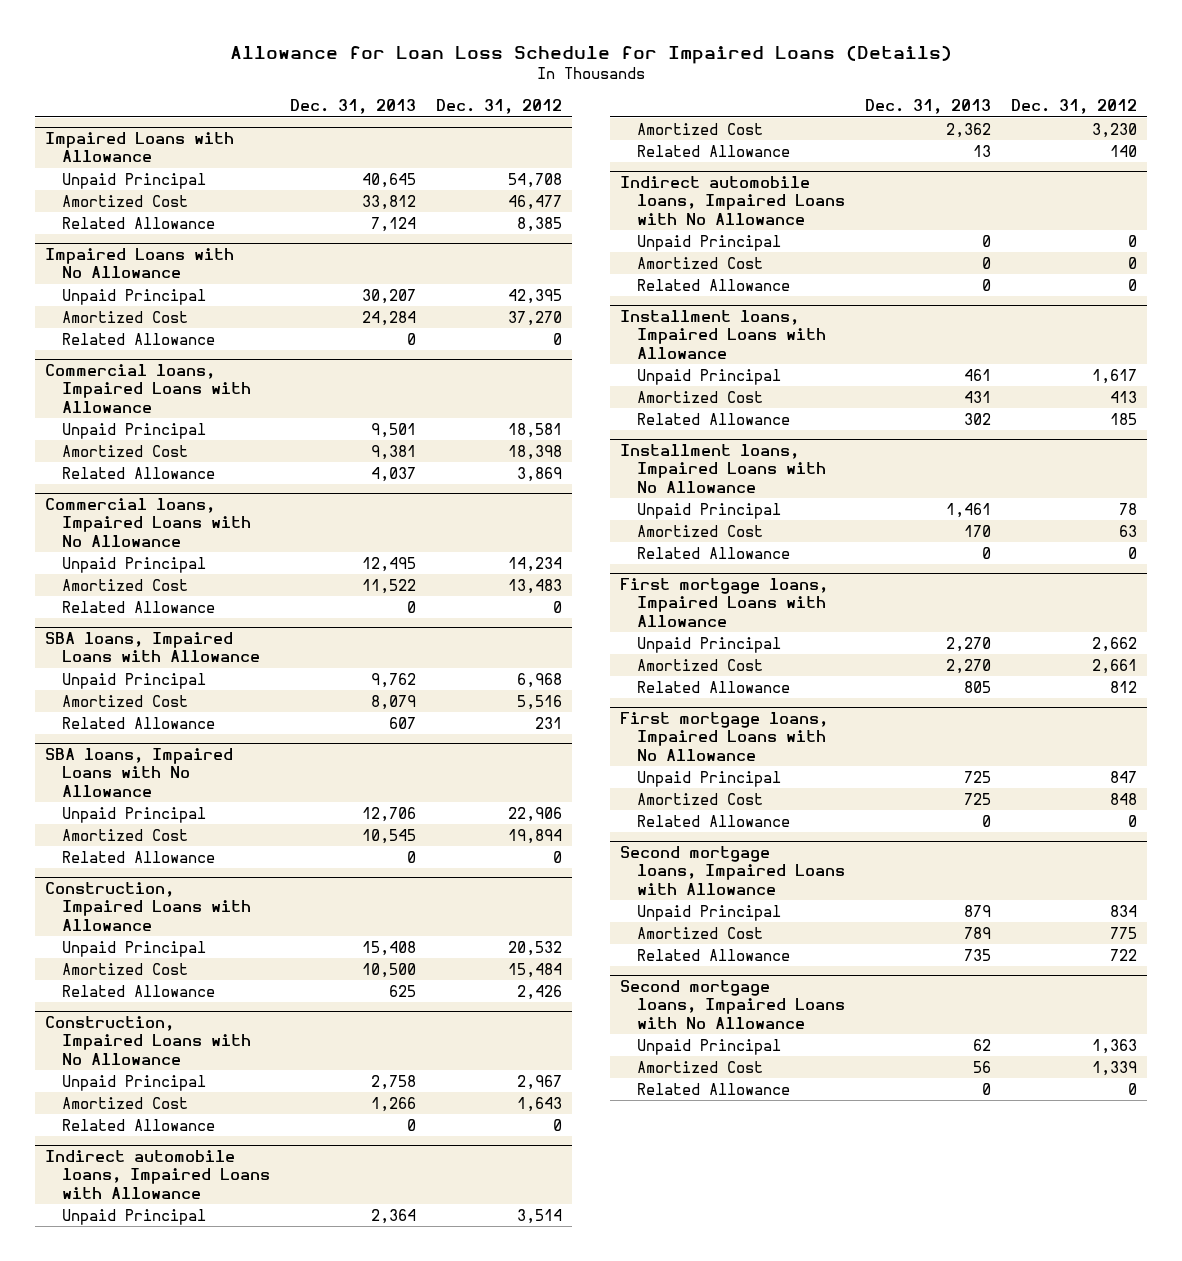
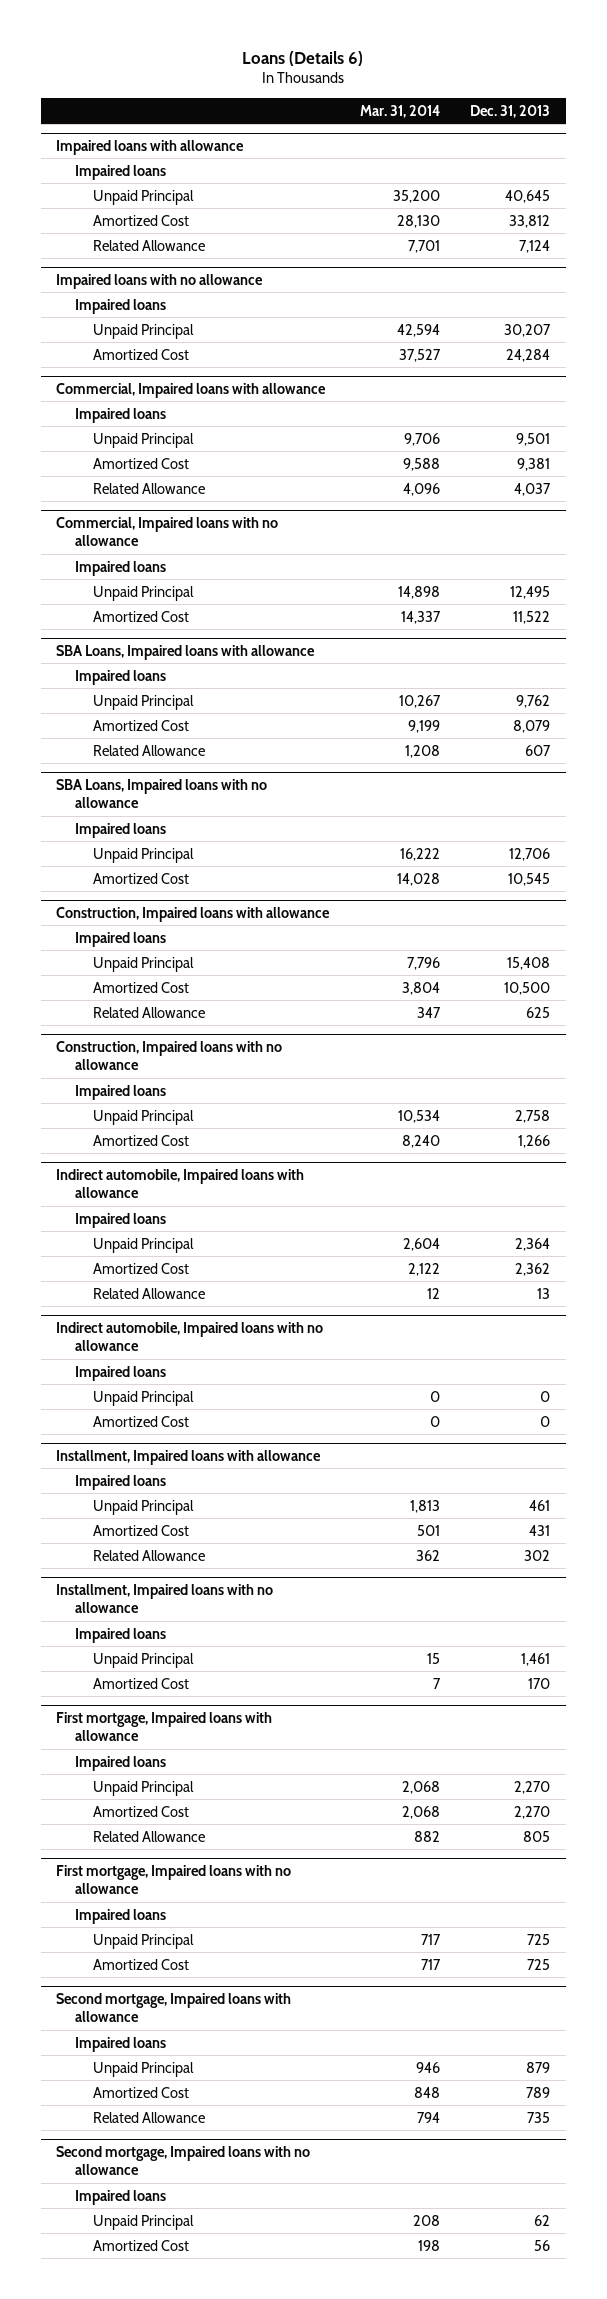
- Allowance for Loan Loss Schedule for Impaired Loans (Details)
+ Loans (Details 6)
- | Dec. 31, 2013 | Dec. 31, 2012
+ | Mar. 31, 2014 | Dec. 31, 2013
- Impaired Loans with Allowance
+ Impaired loans with allowance
+ Impaired loans
- Impaired Loans with No Allowance
+ Impaired loans with no allowance
+ Impaired loans
- Related Allowance | 0 | 0
- Commercial loans, Impaired Loans with Allowance
+ Commercial, Impaired loans with allowance
+ Impaired loans
- Commercial loans, Impaired Loans with No Allowance
+ Commercial, Impaired loans with no allowance
+ Impaired loans
- Related Allowance | 0 | 0
- SBA loans, Impaired Loans with Allowance
+ SBA Loans, Impaired loans with allowance
+ Impaired loans
- SBA loans, Impaired Loans with No Allowance
+ SBA Loans, Impaired loans with no allowance
+ Impaired loans
- Related Allowance | 0 | 0
- Construction, Impaired Loans with Allowance
+ Construction, Impaired loans with allowance
+ Impaired loans
- Construction, Impaired Loans with No Allowance
+ Construction, Impaired loans with no allowance
+ Impaired loans
- Related Allowance | 0 | 0
- Indirect automobile loans, Impaired Loans with Allowance
+ Indirect automobile, Impaired loans with allowance
+ Impaired loans
- Indirect automobile loans, Impaired Loans with No Allowance
+ Indirect automobile, Impaired loans with no allowance
+ Impaired loans
- Related Allowance | 0 | 0
- Installment loans, Impaired Loans with Allowance
+ Installment, Impaired loans with allowance
+ Impaired loans
- Installment loans, Impaired Loans with No Allowance
+ Installment, Impaired loans with no allowance
+ Impaired loans
- Related Allowance | 0 | 0
- First mortgage loans, Impaired Loans with Allowance
+ First mortgage, Impaired loans with allowance
+ Impaired loans
- First mortgage loans, Impaired Loans with No Allowance
+ First mortgage, Impaired loans with no allowance
+ Impaired loans
- Related Allowance | 0 | 0
- Second mortgage loans, Impaired Loans with Allowance
+ Second mortgage, Impaired loans with allowance
+ Impaired loans
- Second mortgage loans, Impaired Loans with No Allowance
+ Second mortgage, Impaired loans with no allowance
+ Impaired loans
- Related Allowance | 0 | 0

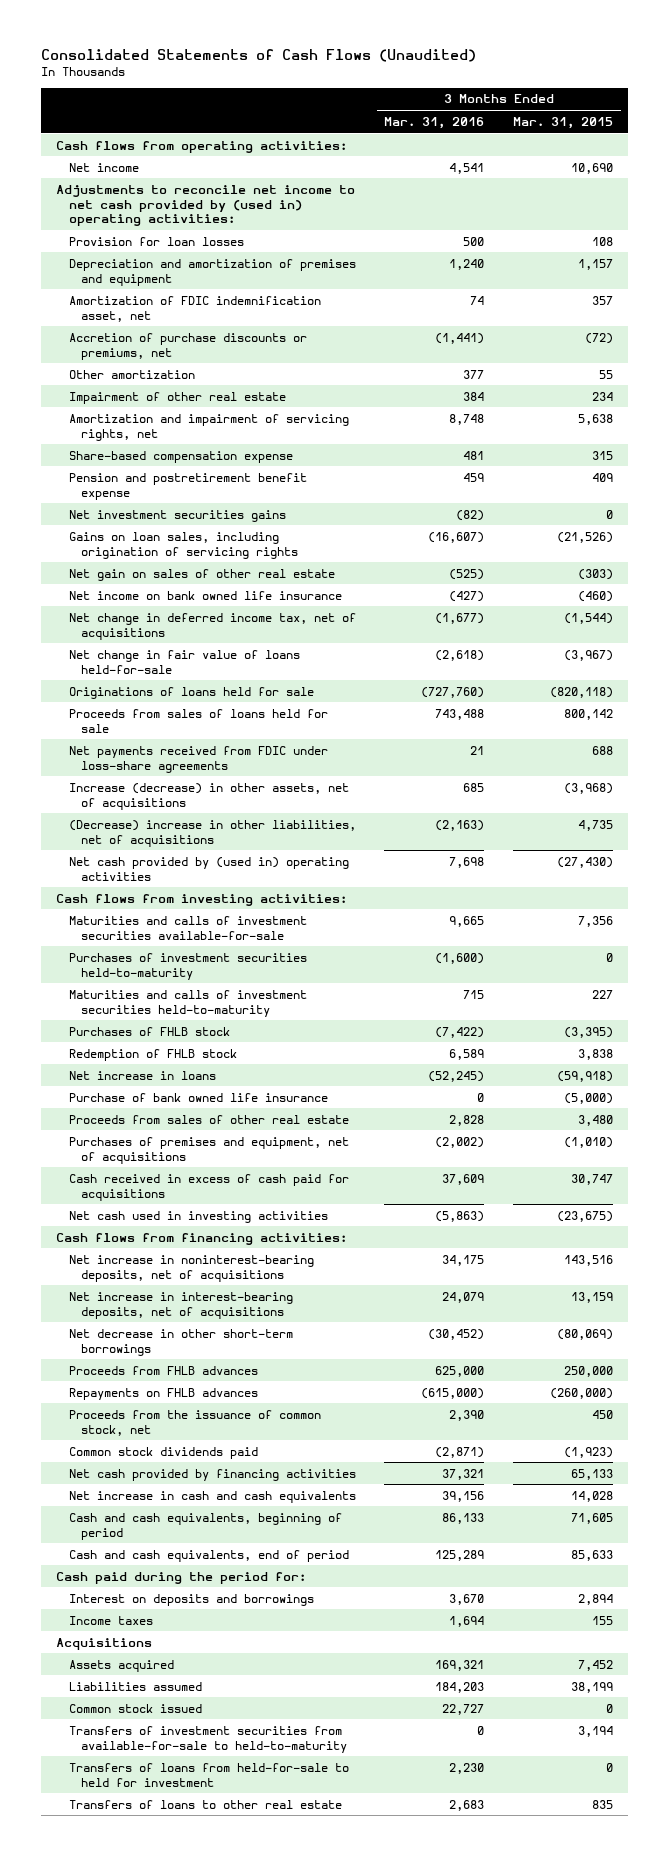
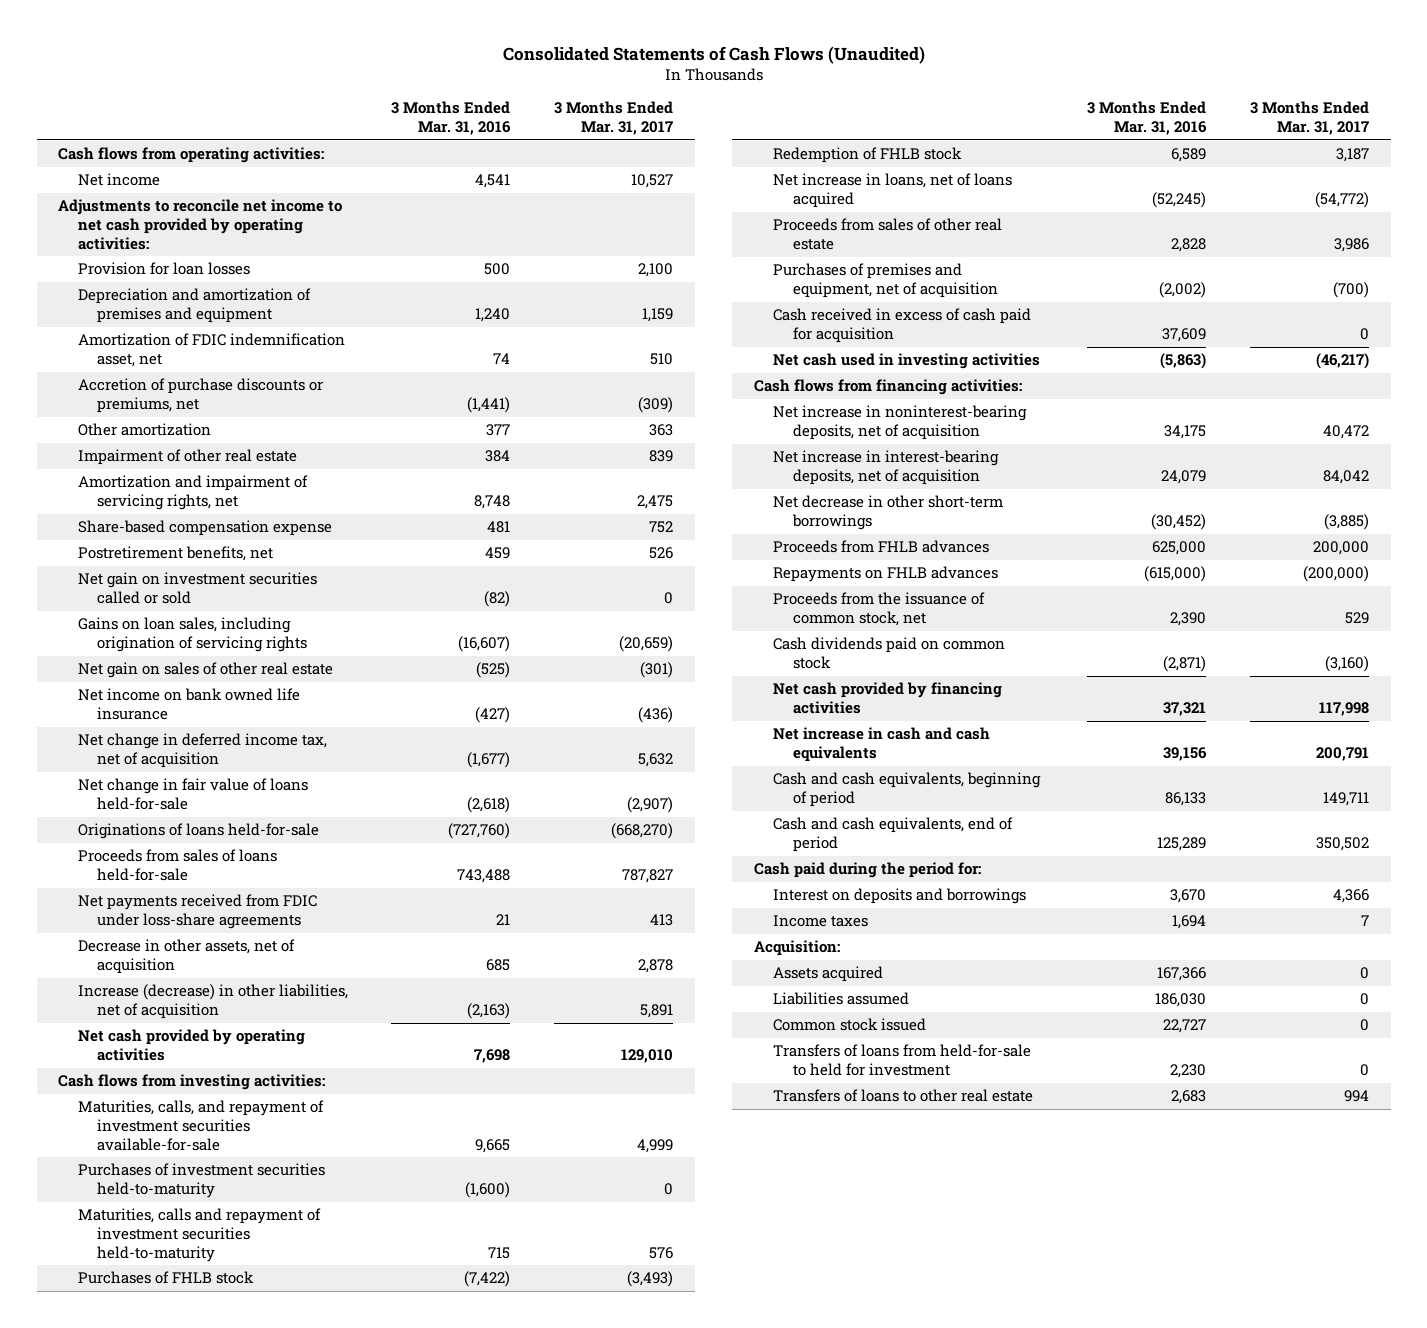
- | 3 Months Ended Mar. 31, 2016 | 3 Months Ended Mar. 31, 2015
+ | 3 Months Ended Mar. 31, 2016 | 3 Months Ended Mar. 31, 2017
- Adjustments to reconcile net income to net cash provided by (used in) operating activities:
+ Adjustments to reconcile net income to net cash provided by operating activities:
- Pension and postretirement benefit expense | 459 | 409
- Net investment securities gains | (82) | 0
+ Postretirement benefits, net | 459 | 526
+ Net gain on investment securities called or sold | (82) | 0
- Net change in deferred income tax, net of acquisitions | (1,677) | (1,544)
+ Net change in deferred income tax, net of acquisition | (1,677) | 5,632
- Originations of loans held for sale | (727,760) | (820,118)
- Proceeds from sales of loans held for sale | 743,488 | 800,142
+ Originations of loans held-for-sale | (727,760) | (668,270)
+ Proceeds from sales of loans held-for-sale | 743,488 | 787,827
- Increase (decrease) in other assets, net of acquisitions | 685 | (3,968)
- (Decrease) increase in other liabilities, net of acquisitions | (2,163) | 4,735
- Net cash provided by (used in) operating activities | 7,698 | (27,430)
+ Decrease in other assets, net of acquisition | 685 | 2,878
+ Increase (decrease) in other liabilities, net of acquisition | (2,163) | 5,891
+ Net cash provided by operating activities | 7,698 | 129,010
- Maturities and calls of investment securities available-for-sale | 9,665 | 7,356
+ Maturities, calls, and repayment of investment securities available-for-sale | 9,665 | 4,999
- Maturities and calls of investment securities held-to-maturity | 715 | 227
+ Maturities, calls and repayment of investment securities held-to-maturity | 715 | 576
- Net increase in loans | (52,245) | (59,918)
- Purchase of bank owned life insurance | 0 | (5,000)
+ Net increase in loans, net of loans acquired | (52,245) | (54,772)
- Purchases of premises and equipment, net of acquisitions | (2,002) | (1,010)
- Cash received in excess of cash paid for acquisitions | 37,609 | 30,747
+ Purchases of premises and equipment, net of acquisition | (2,002) | (700)
+ Cash received in excess of cash paid for acquisition | 37,609 | 0
- Net increase in noninterest-bearing deposits, net of acquisitions | 34,175 | 143,516
- Net increase in interest-bearing deposits, net of acquisitions | 24,079 | 13,159
+ Net increase in noninterest-bearing deposits, net of acquisition | 34,175 | 40,472
+ Net increase in interest-bearing deposits, net of acquisition | 24,079 | 84,042
- Common stock dividends paid | (2,871) | (1,923)
+ Cash dividends paid on common stock | (2,871) | (3,160)
- Acquisitions
- Assets acquired | 169,321 | 7,452
- Liabilities assumed | 184,203 | 38,199
+ Acquisition:
+ Assets acquired | 167,366 | 0
+ Liabilities assumed | 186,030 | 0
- Transfers of investment securities from available-for-sale to held-to-maturity | 0 | 3,194

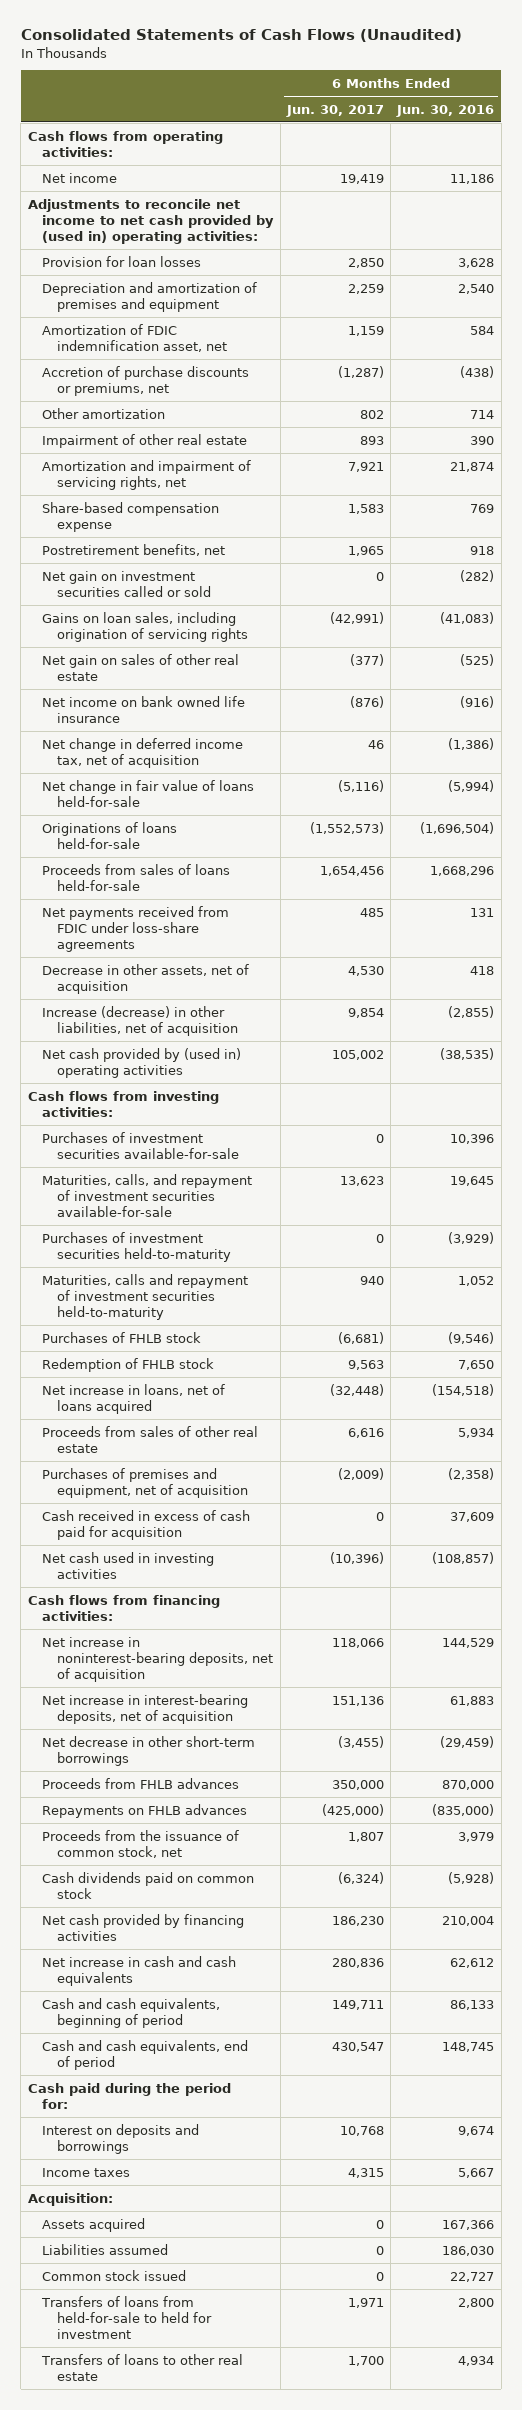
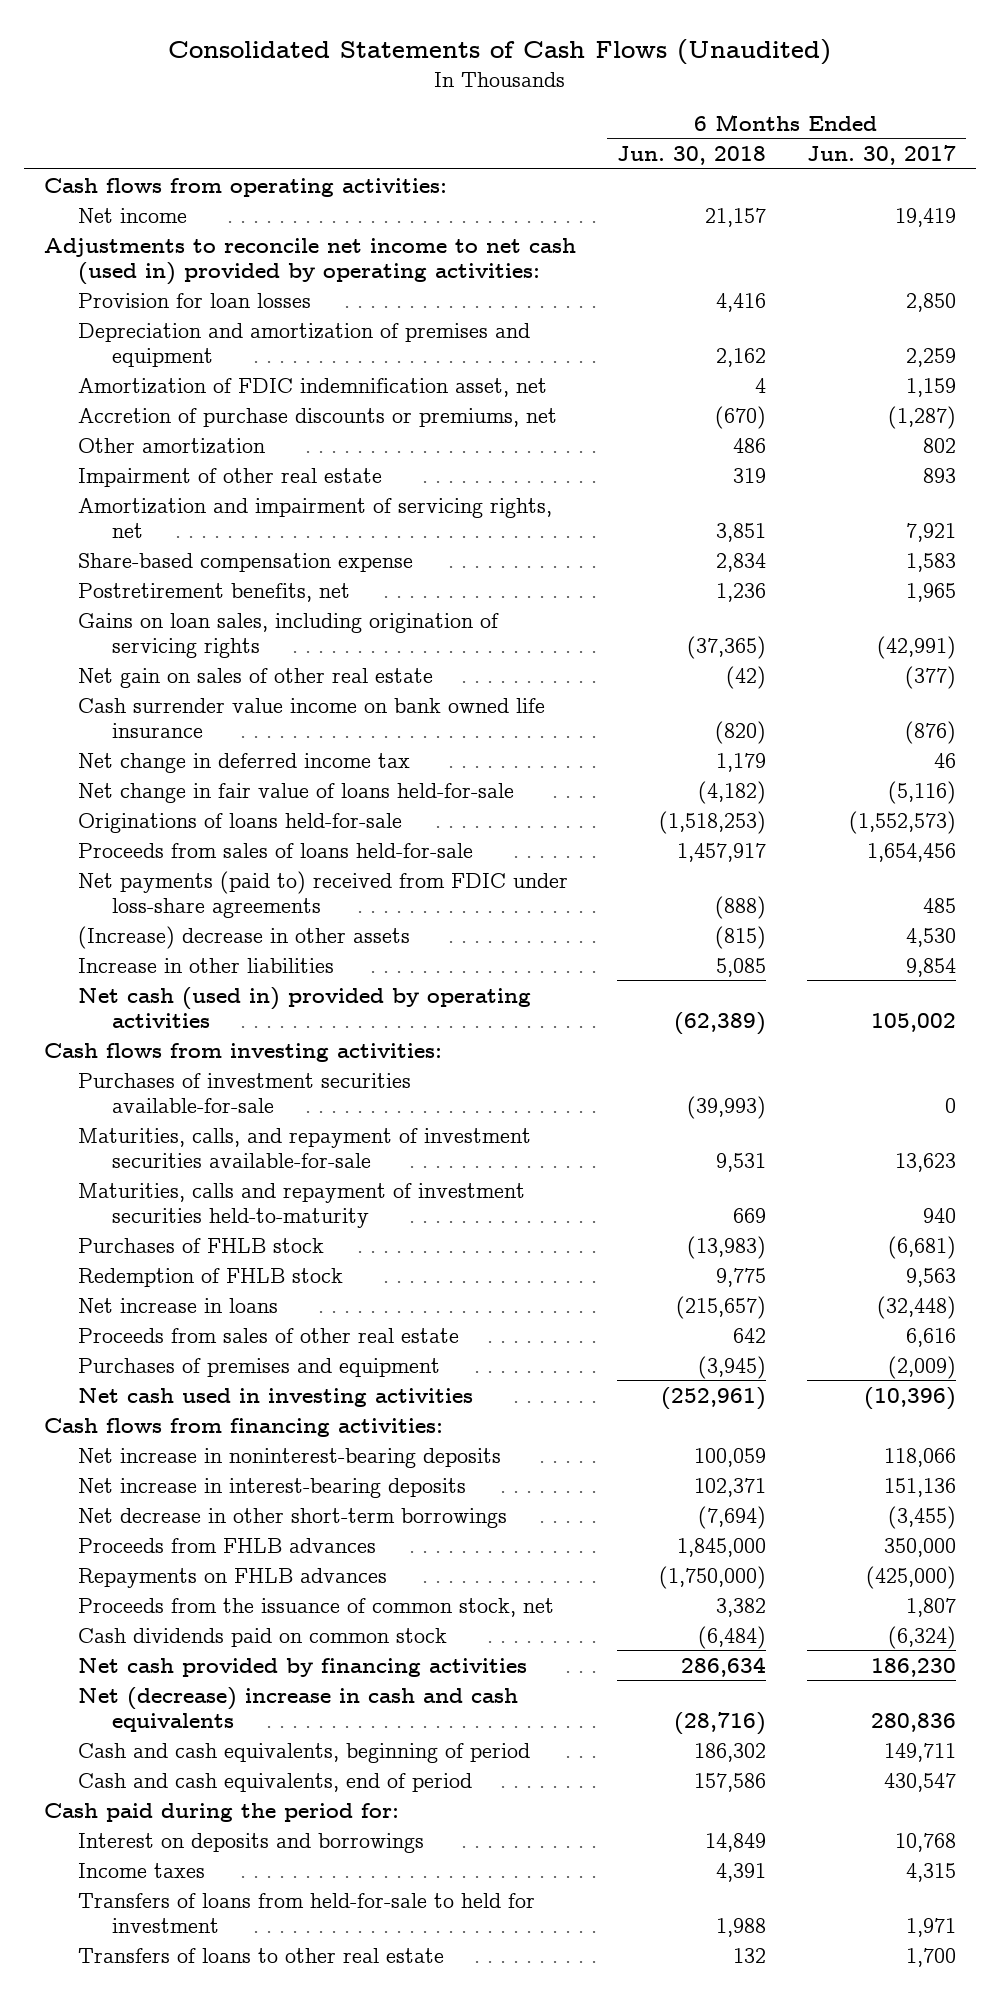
- | 6 Months Ended Jun. 30, 2017 | 6 Months Ended Jun. 30, 2016
+ | 6 Months Ended Jun. 30, 2018 | 6 Months Ended Jun. 30, 2017
- Adjustments to reconcile net income to net cash provided by (used in) operating activities:
+ Adjustments to reconcile net income to net cash (used in) provided by operating activities:
- Net gain on investment securities called or sold | 0 | (282)
- Net income on bank owned life insurance | (876) | (916)
- Net change in deferred income tax, net of acquisition | 46 | (1,386)
+ Cash surrender value income on bank owned life insurance | (820) | (876)
+ Net change in deferred income tax | 1,179 | 46
- Net payments received from FDIC under loss-share agreements | 485 | 131
- Decrease in other assets, net of acquisition | 4,530 | 418
- Increase (decrease) in other liabilities, net of acquisition | 9,854 | (2,855)
- Net cash provided by (used in) operating activities | 105,002 | (38,535)
+ Net payments (paid to) received from FDIC under loss-share agreements | (888) | 485
+ (Increase) decrease in other assets | (815) | 4,530
+ Increase in other liabilities | 5,085 | 9,854
+ Net cash (used in) provided by operating activities | (62,389) | 105,002
- Purchases of investment securities held-to-maturity | 0 | (3,929)
- Net increase in loans, net of loans acquired | (32,448) | (154,518)
+ Net increase in loans | (215,657) | (32,448)
- Purchases of premises and equipment, net of acquisition | (2,009) | (2,358)
- Cash received in excess of cash paid for acquisition | 0 | 37,609
+ Purchases of premises and equipment | (3,945) | (2,009)
- Net increase in noninterest-bearing deposits, net of acquisition | 118,066 | 144,529
- Net increase in interest-bearing deposits, net of acquisition | 151,136 | 61,883
+ Net increase in noninterest-bearing deposits | 100,059 | 118,066
+ Net increase in interest-bearing deposits | 102,371 | 151,136
- Net increase in cash and cash equivalents | 280,836 | 62,612
+ Net (decrease) increase in cash and cash equivalents | (28,716) | 280,836
- Acquisition:
- Assets acquired | 0 | 167,366
- Liabilities assumed | 0 | 186,030
- Common stock issued | 0 | 22,727

